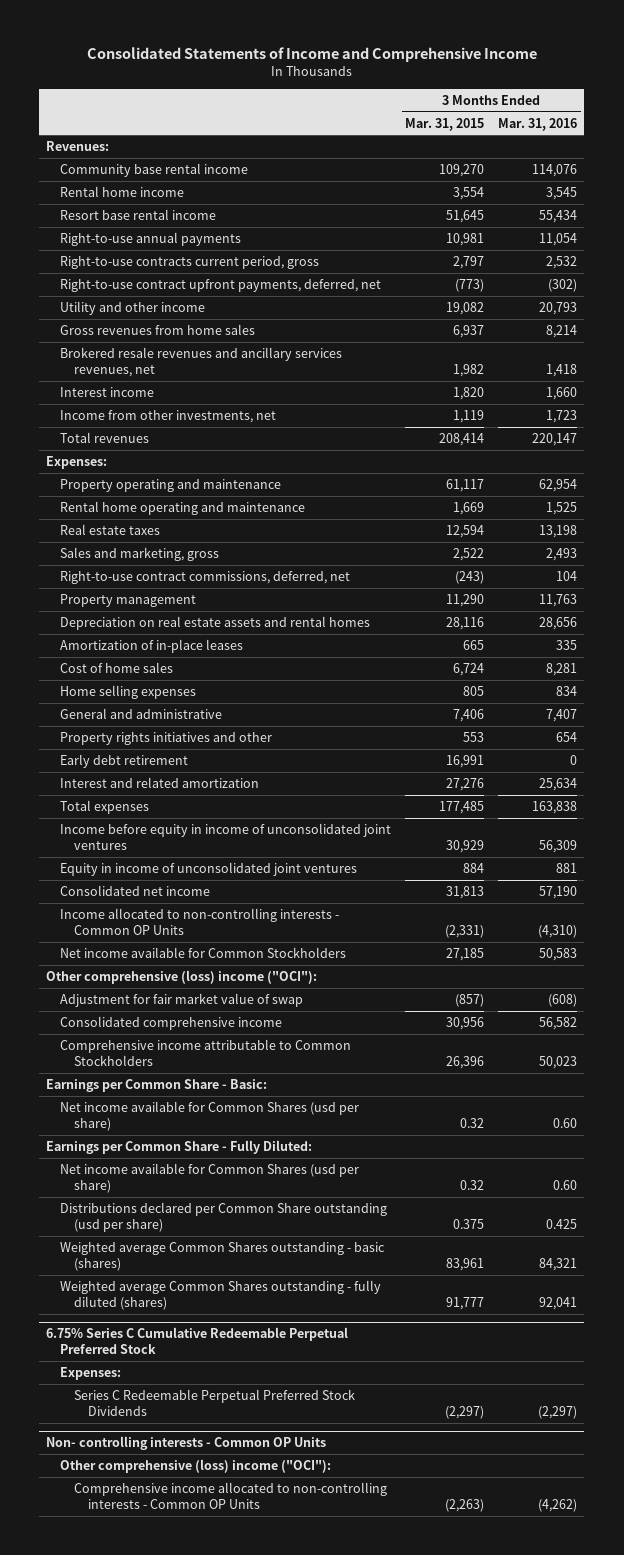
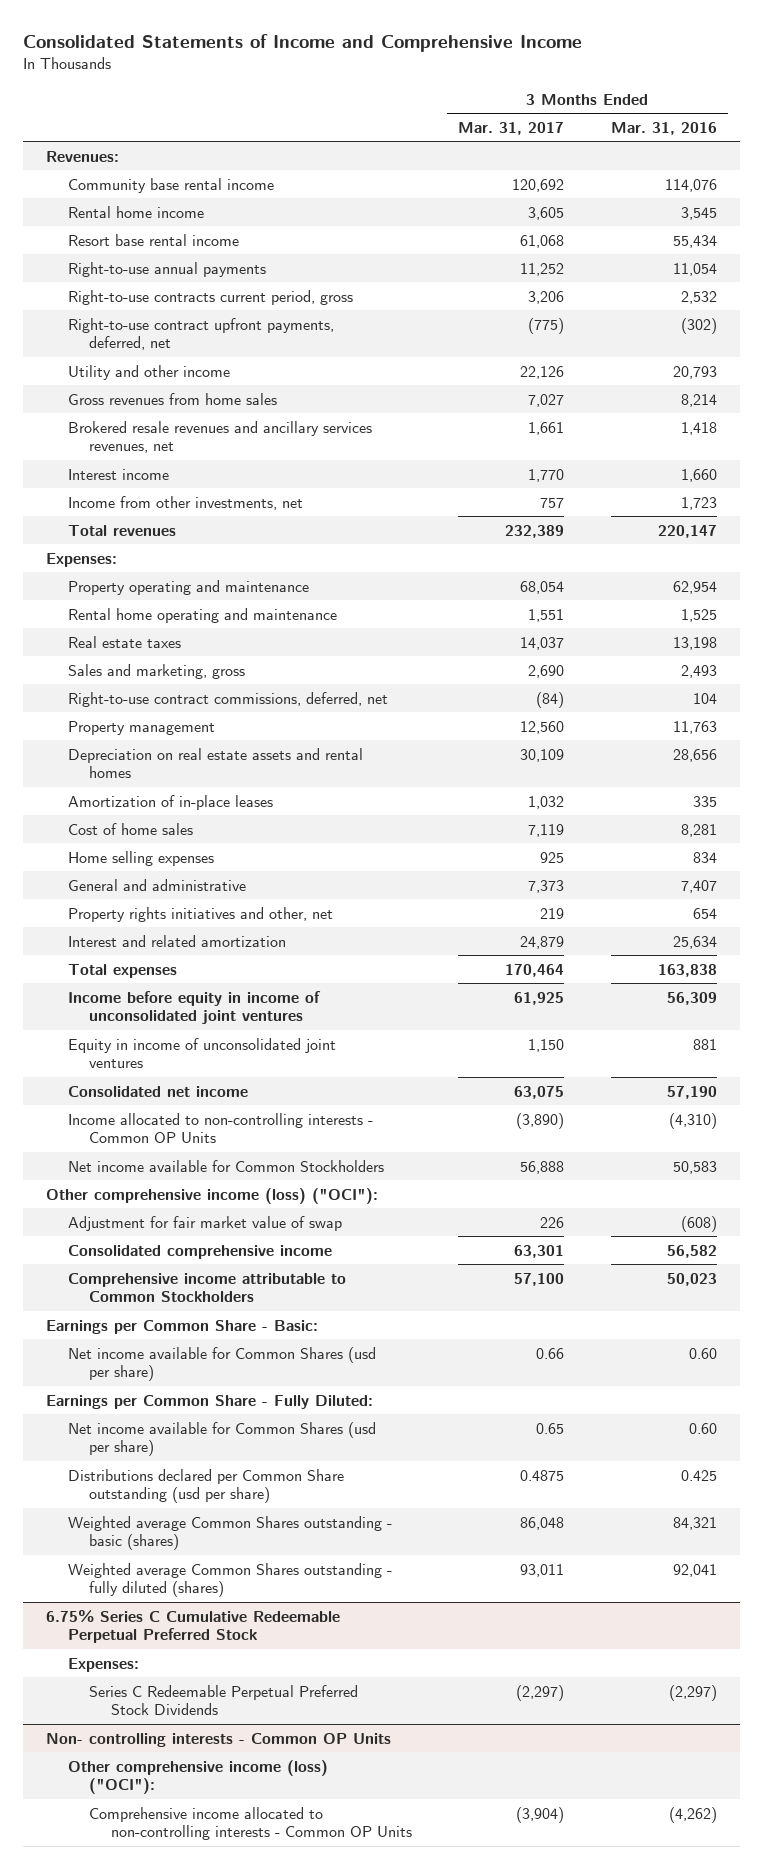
- | 3 Months Ended Mar. 31, 2015 | 3 Months Ended Mar. 31, 2016
+ | 3 Months Ended Mar. 31, 2017 | 3 Months Ended Mar. 31, 2016
- Property rights initiatives and other | 553 | 654
- Early debt retirement | 16,991 | 0
+ Property rights initiatives and other, net | 219 | 654
- Other comprehensive (loss) income ("OCI"):
+ Other comprehensive income (loss) ("OCI"):
@ Non- controlling interests - Common OP Units
- Other comprehensive (loss) income ("OCI"):
+ Other comprehensive income (loss) ("OCI"):

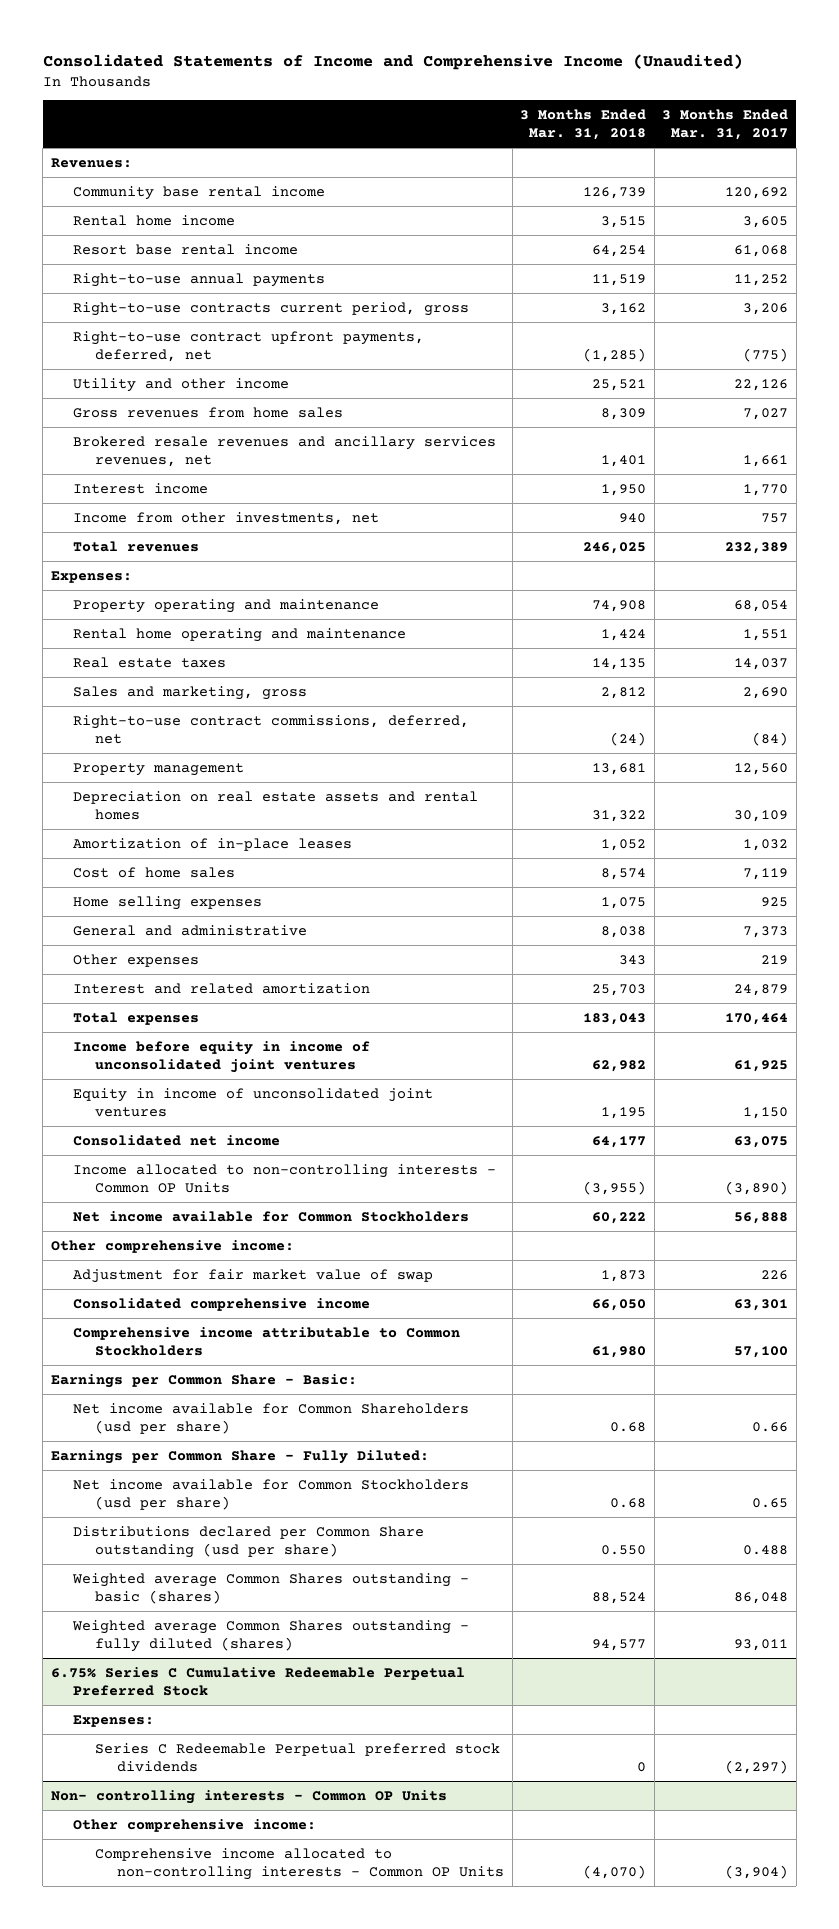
- Consolidated Statements of Income and Comprehensive Income
+ Consolidated Statements of Income and Comprehensive Income (Unaudited)
- | 3 Months Ended Mar. 31, 2017 | 3 Months Ended Mar. 31, 2016
+ | 3 Months Ended Mar. 31, 2018 | 3 Months Ended Mar. 31, 2017
- Property rights initiatives and other, net | 219 | 654
+ Other expenses | 343 | 219
- Other comprehensive income (loss) ("OCI"):
+ Other comprehensive income:
- Net income available for Common Shares (usd per share) | 0.66 | 0.60
+ Net income available for Common Shareholders (usd per share) | 0.68 | 0.66
- Net income available for Common Shares (usd per share) | 0.65 | 0.60
- Distributions declared per Common Share outstanding (usd per share) | 0.4875 | 0.425
+ Net income available for Common Stockholders (usd per share) | 0.68 | 0.65
+ Distributions declared per Common Share outstanding (usd per share) | 0.550 | 0.488
@ 6.75% Series C Cumulative Redeemable Perpetual Preferred Stock
- Series C Redeemable Perpetual Preferred Stock Dividends | (2,297) | (2,297)
+ Series C Redeemable Perpetual preferred stock dividends | 0 | (2,297)
@ Non- controlling interests - Common OP Units
- Other comprehensive income (loss) ("OCI"):
+ Other comprehensive income:

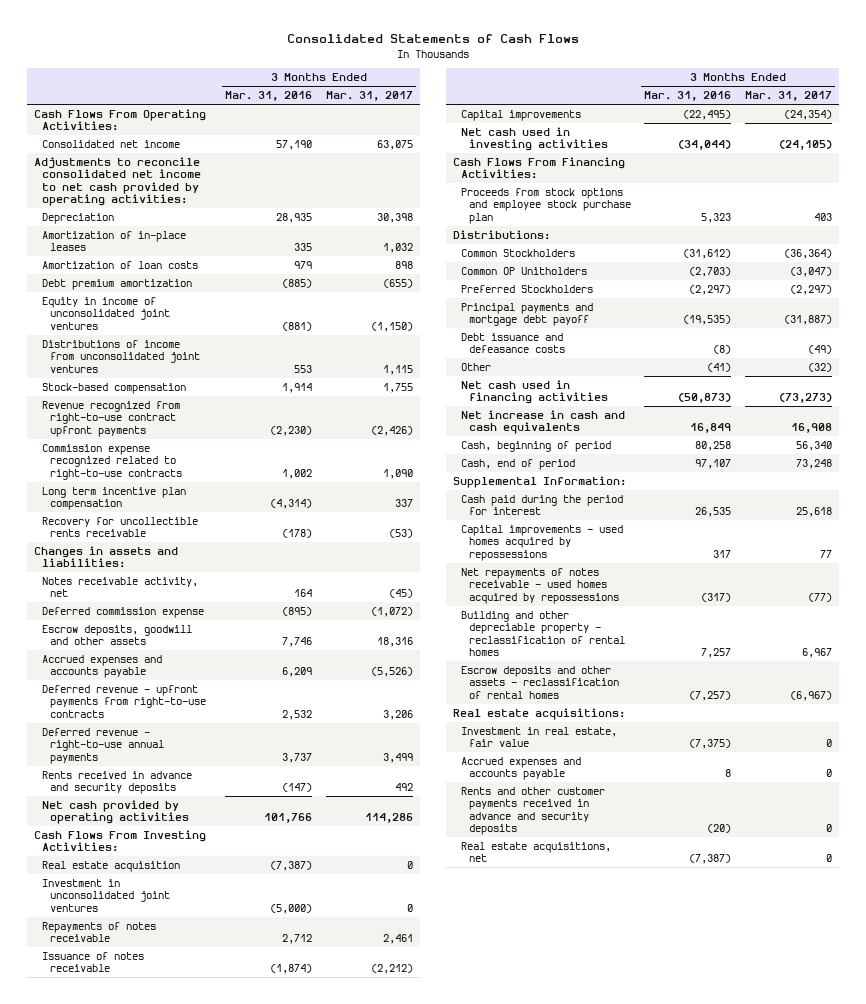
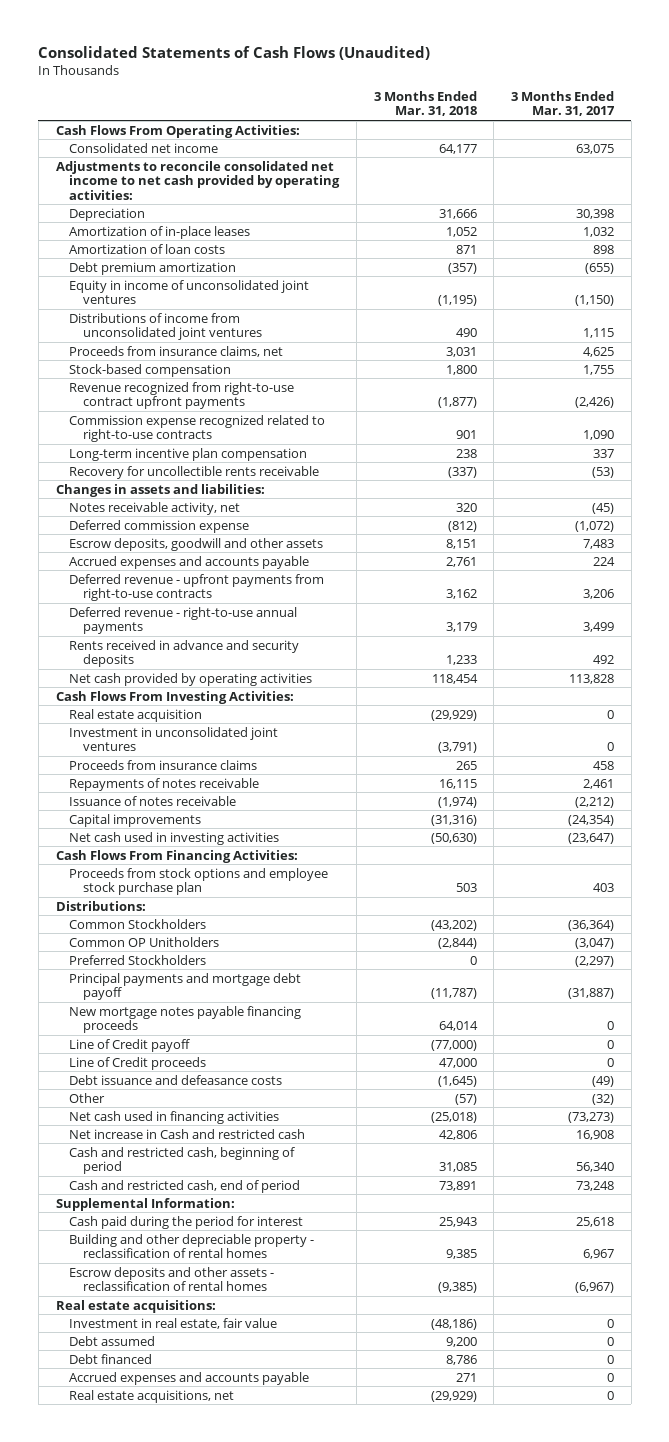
- Consolidated Statements of Cash Flows
+ Consolidated Statements of Cash Flows (Unaudited)
- | 3 Months Ended Mar. 31, 2016 | 3 Months Ended Mar. 31, 2017
+ | 3 Months Ended Mar. 31, 2018 | 3 Months Ended Mar. 31, 2017
+ Proceeds from insurance claims, net | 3,031 | 4,625
- Long term incentive plan compensation | (4,314) | 337
+ Long-term incentive plan compensation | 238 | 337
- Escrow deposits, goodwill and other assets | 7,746 | 18,316
- Accrued expenses and accounts payable | 6,209 | (5,526)
+ Escrow deposits, goodwill and other assets | 8,151 | 7,483
+ Accrued expenses and accounts payable | 2,761 | 224
- Net cash provided by operating activities | 101,766 | 114,286
+ Net cash provided by operating activities | 118,454 | 113,828
+ Proceeds from insurance claims | 265 | 458
- Net cash used in investing activities | (34,044) | (24,105)
+ Net cash used in investing activities | (50,630) | (23,647)
+ New mortgage notes payable financing proceeds | 64,014 | 0
+ Line of Credit payoff | (77,000) | 0
+ Line of Credit proceeds | 47,000 | 0
- Net increase in cash and cash equivalents | 16,849 | 16,908
- Cash, beginning of period | 80,258 | 56,340
- Cash, end of period | 97,107 | 73,248
+ Net increase in Cash and restricted cash | 42,806 | 16,908
+ Cash and restricted cash, beginning of period | 31,085 | 56,340
+ Cash and restricted cash, end of period | 73,891 | 73,248
- Capital improvements - used homes acquired by repossessions | 317 | 77
- Net repayments of notes receivable - used homes acquired by repossessions | (317) | (77)
+ Debt assumed | 9,200 | 0
+ Debt financed | 8,786 | 0
- Rents and other customer payments received in advance and security deposits | (20) | 0

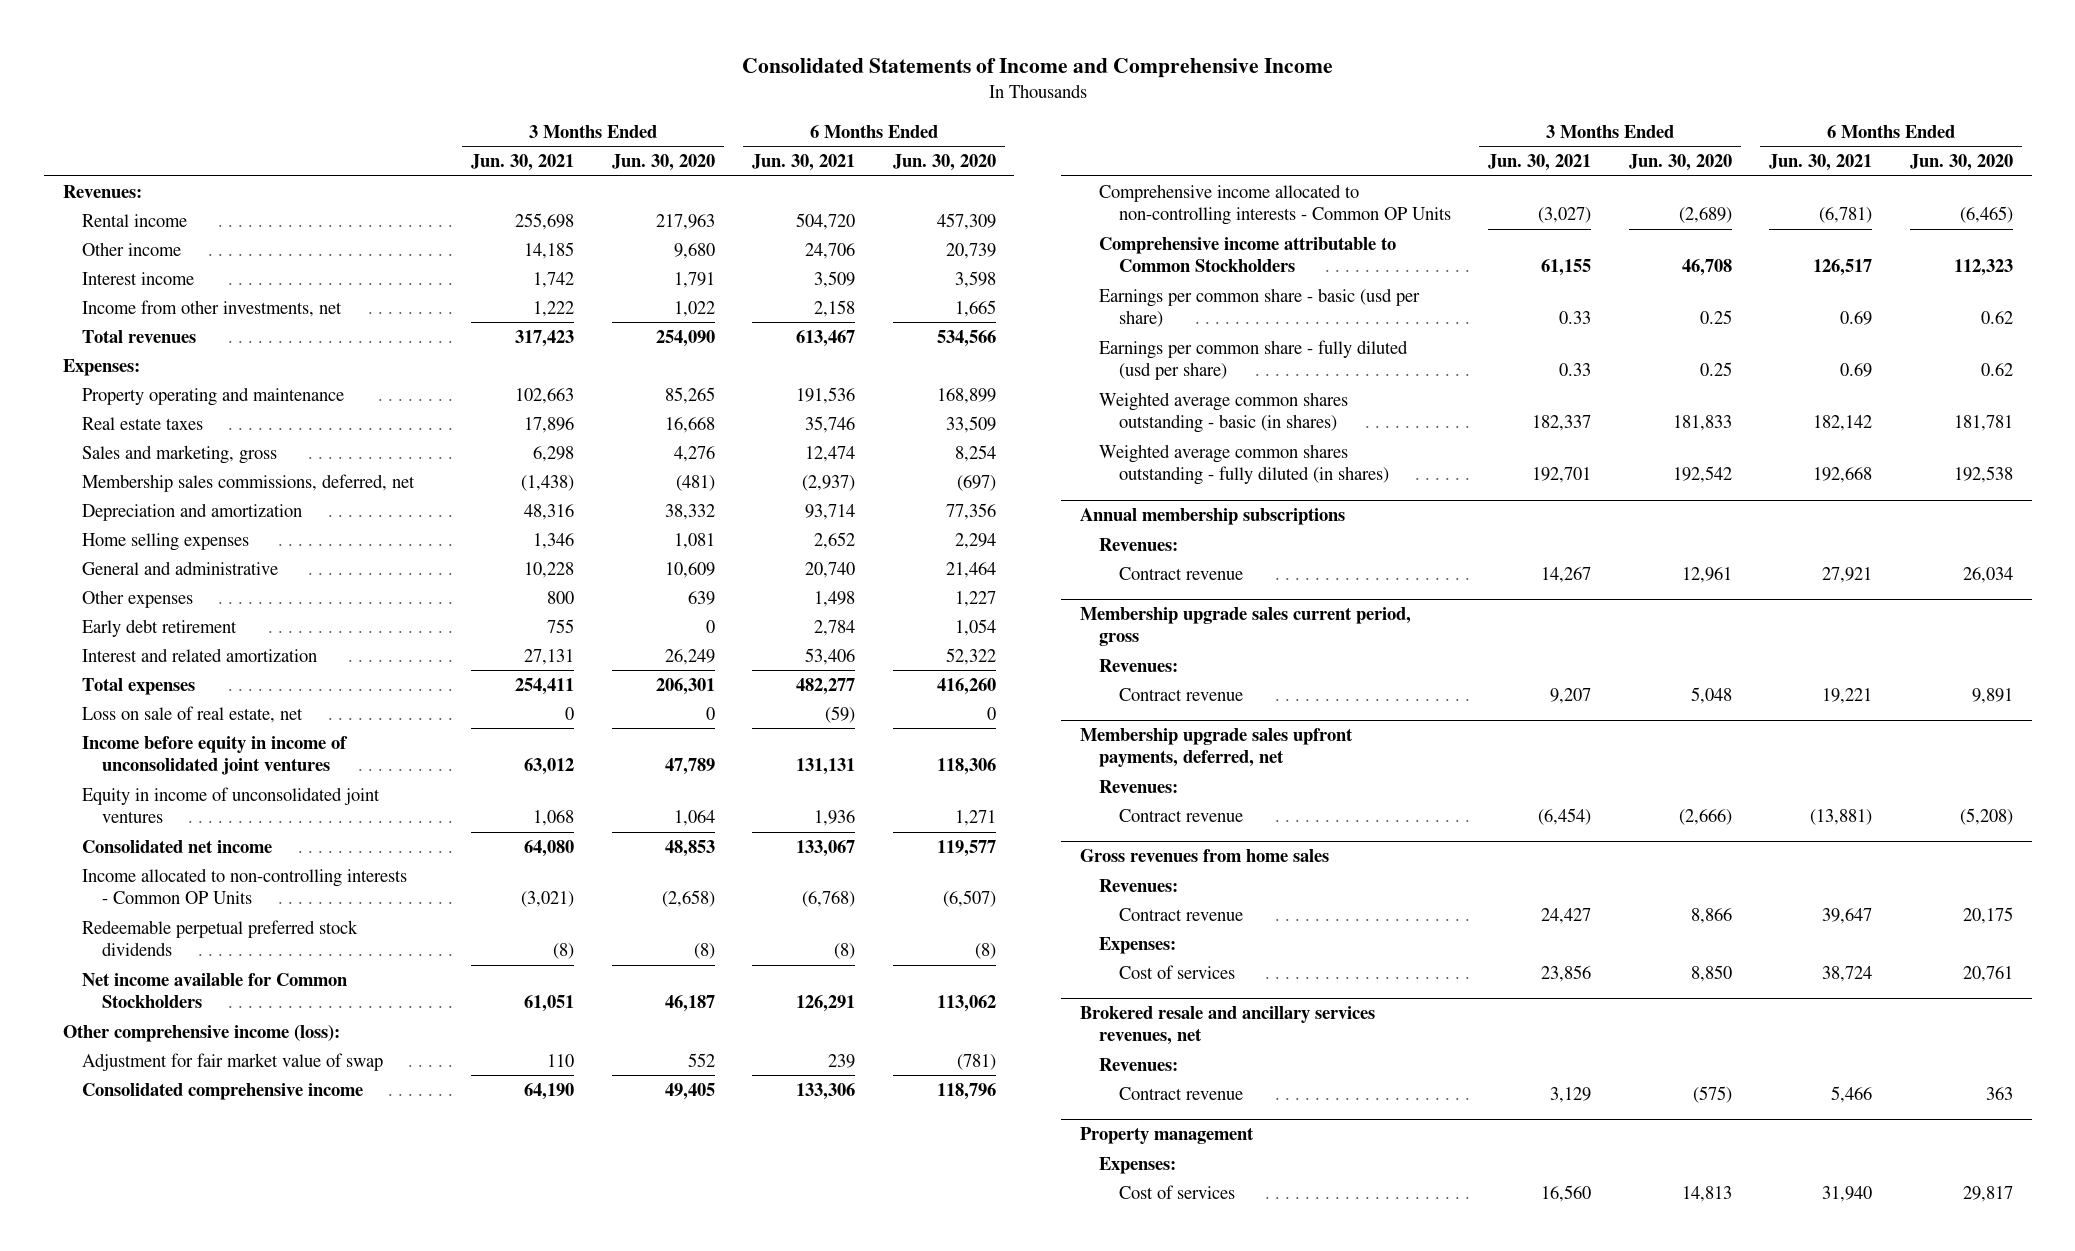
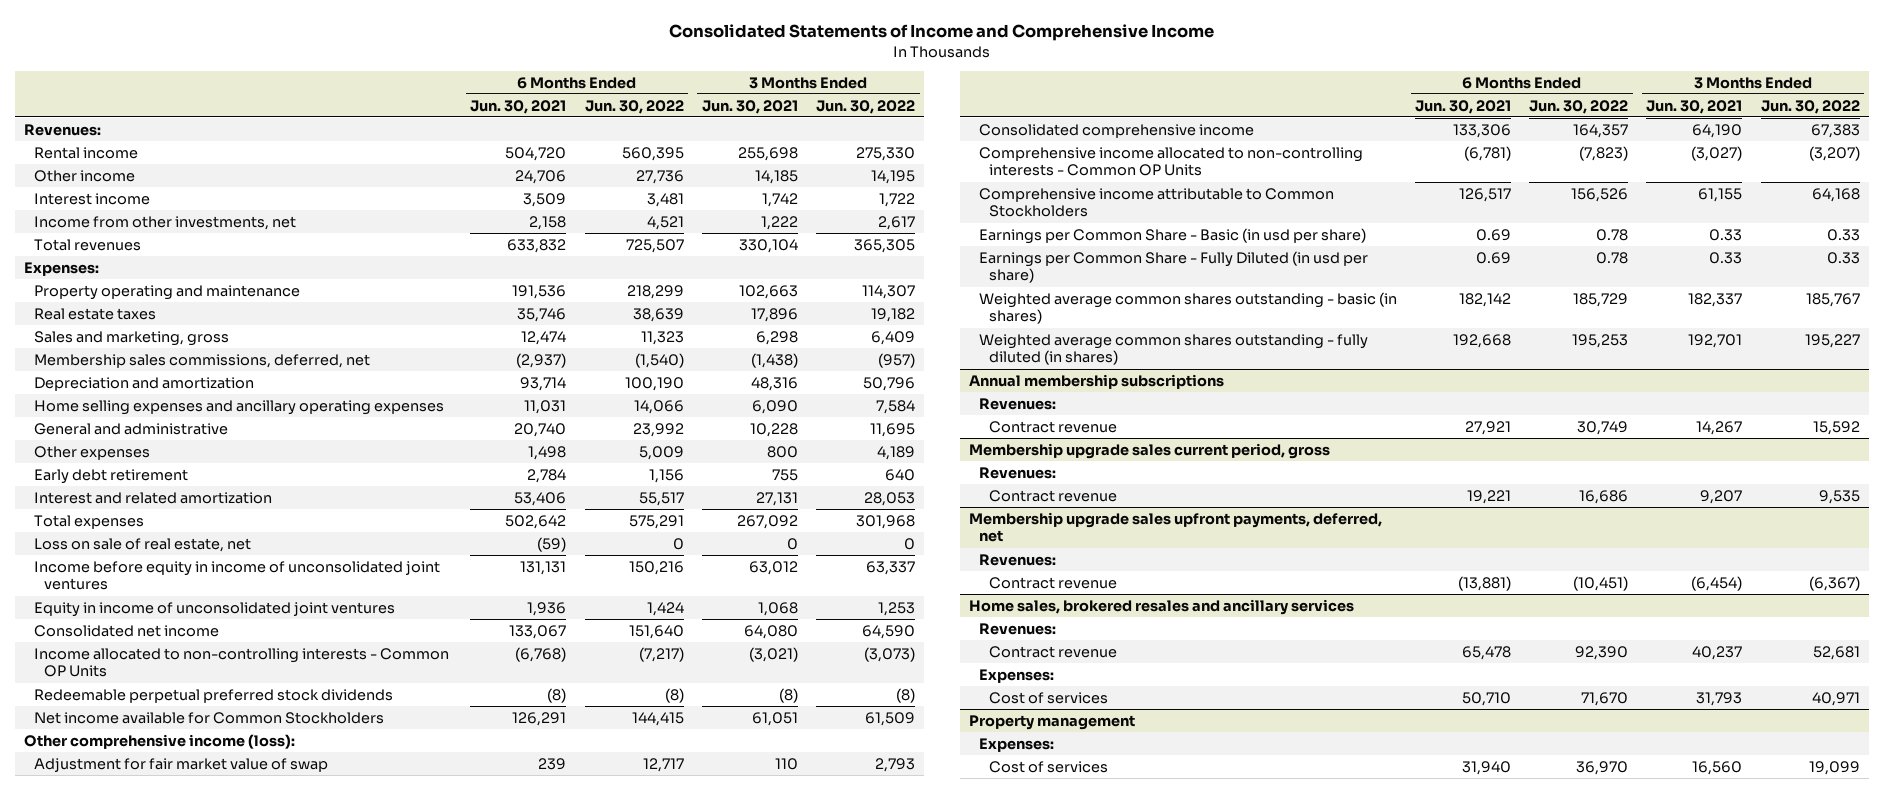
- | 3 Months Ended Jun. 30, 2021 | 3 Months Ended Jun. 30, 2020 | 6 Months Ended Jun. 30, 2021 | 6 Months Ended Jun. 30, 2020
+ | 6 Months Ended Jun. 30, 2021 | 6 Months Ended Jun. 30, 2022 | 3 Months Ended Jun. 30, 2021 | 3 Months Ended Jun. 30, 2022
- Total revenues | 317,423 | 254,090 | 613,467 | 534,566
+ Total revenues | 633,832 | 725,507 | 330,104 | 365,305
- Home selling expenses | 1,346 | 1,081 | 2,652 | 2,294
+ Home selling expenses and ancillary operating expenses | 11,031 | 14,066 | 6,090 | 7,584
- Total expenses | 254,411 | 206,301 | 482,277 | 416,260
+ Total expenses | 502,642 | 575,291 | 267,092 | 301,968
- Earnings per common share - basic (usd per share) | 0.33 | 0.25 | 0.69 | 0.62
- Earnings per common share - fully diluted (usd per share) | 0.33 | 0.25 | 0.69 | 0.62
+ Earnings per Common Share - Basic (in usd per share) | 0.69 | 0.78 | 0.33 | 0.33
+ Earnings per Common Share - Fully Diluted (in usd per share) | 0.69 | 0.78 | 0.33 | 0.33
- Gross revenues from home sales
+ Home sales, brokered resales and ancillary services
- Contract revenue | 24,427 | 8,866 | 39,647 | 20,175
+ Contract revenue | 65,478 | 92,390 | 40,237 | 52,681
- Cost of services | 23,856 | 8,850 | 38,724 | 20,761
- Brokered resale and ancillary services revenues, net
- Revenues:
- Contract revenue | 3,129 | (575) | 5,466 | 363
+ Cost of services | 50,710 | 71,670 | 31,793 | 40,971

